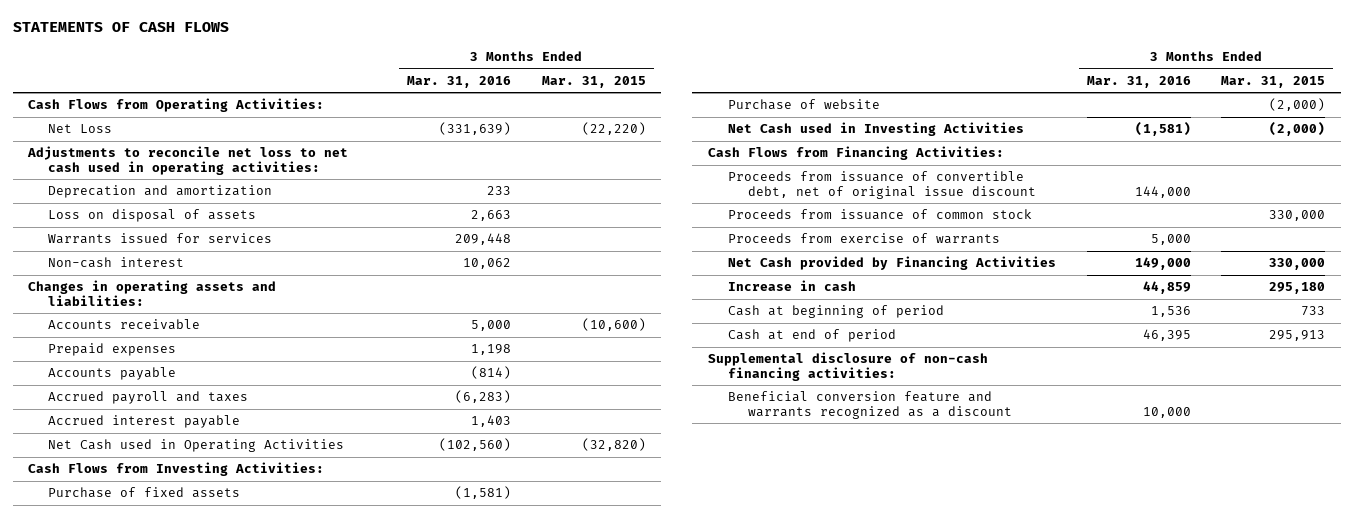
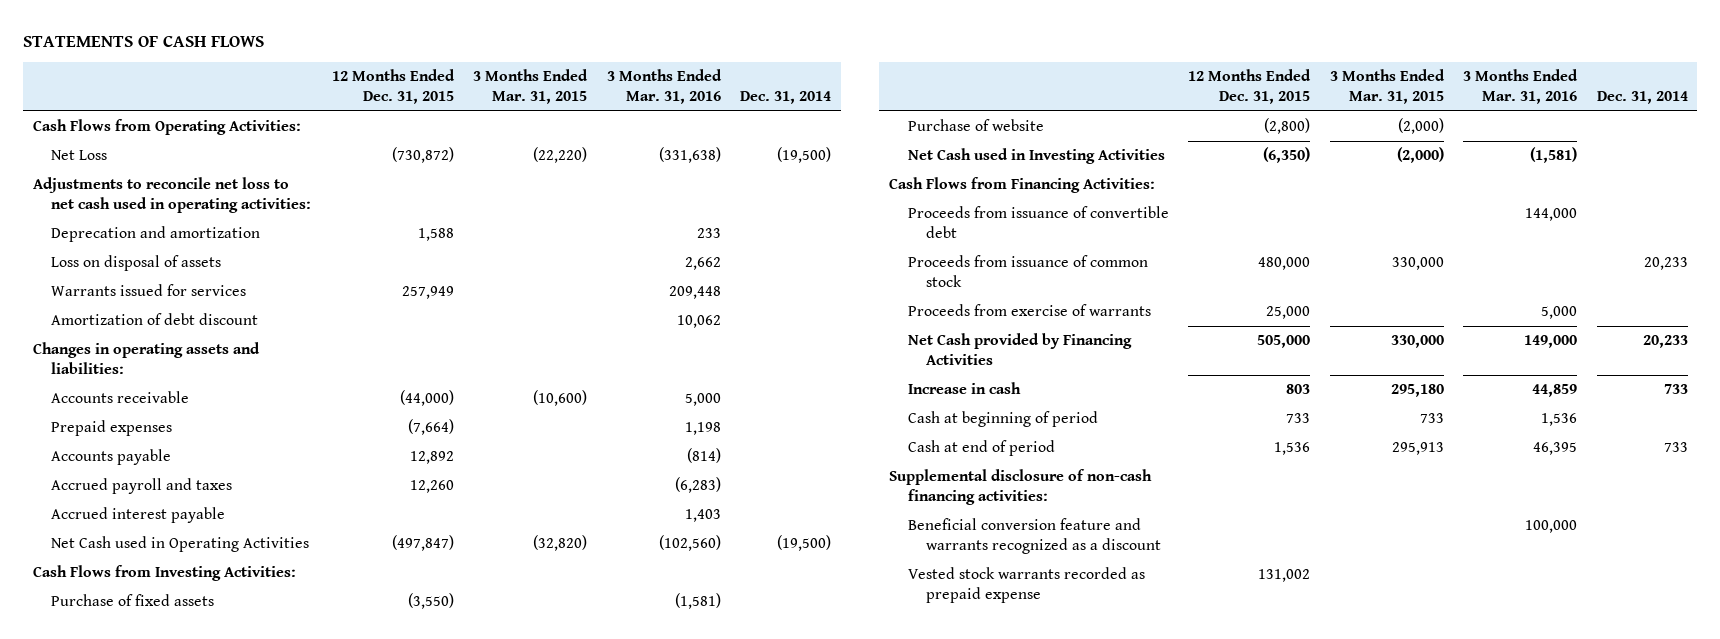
- | 3 Months Ended Mar. 31, 2016 | 3 Months Ended Mar. 31, 2015
+ | 12 Months Ended Dec. 31, 2015 | 3 Months Ended Mar. 31, 2015 | 3 Months Ended Mar. 31, 2016 | Dec. 31, 2014
- Net Loss | (331,639) | (22,220)
+ Net Loss | (730,872) | (22,220) | (331,638) | (19,500)
- Loss on disposal of assets | 2,663 |
+ Loss on disposal of assets | | | 2,662 |
- Non-cash interest | 10,062 |
+ Amortization of debt discount | | | 10,062 |
- Proceeds from issuance of convertible debt, net of original issue discount | 144,000 |
+ Proceeds from issuance of convertible debt | | | 144,000 |
- Beneficial conversion feature and warrants recognized as a discount | 10,000 |
+ Beneficial conversion feature and warrants recognized as a discount | | | 100,000 |
+ Vested stock warrants recorded as prepaid expense | 131,002 | | |

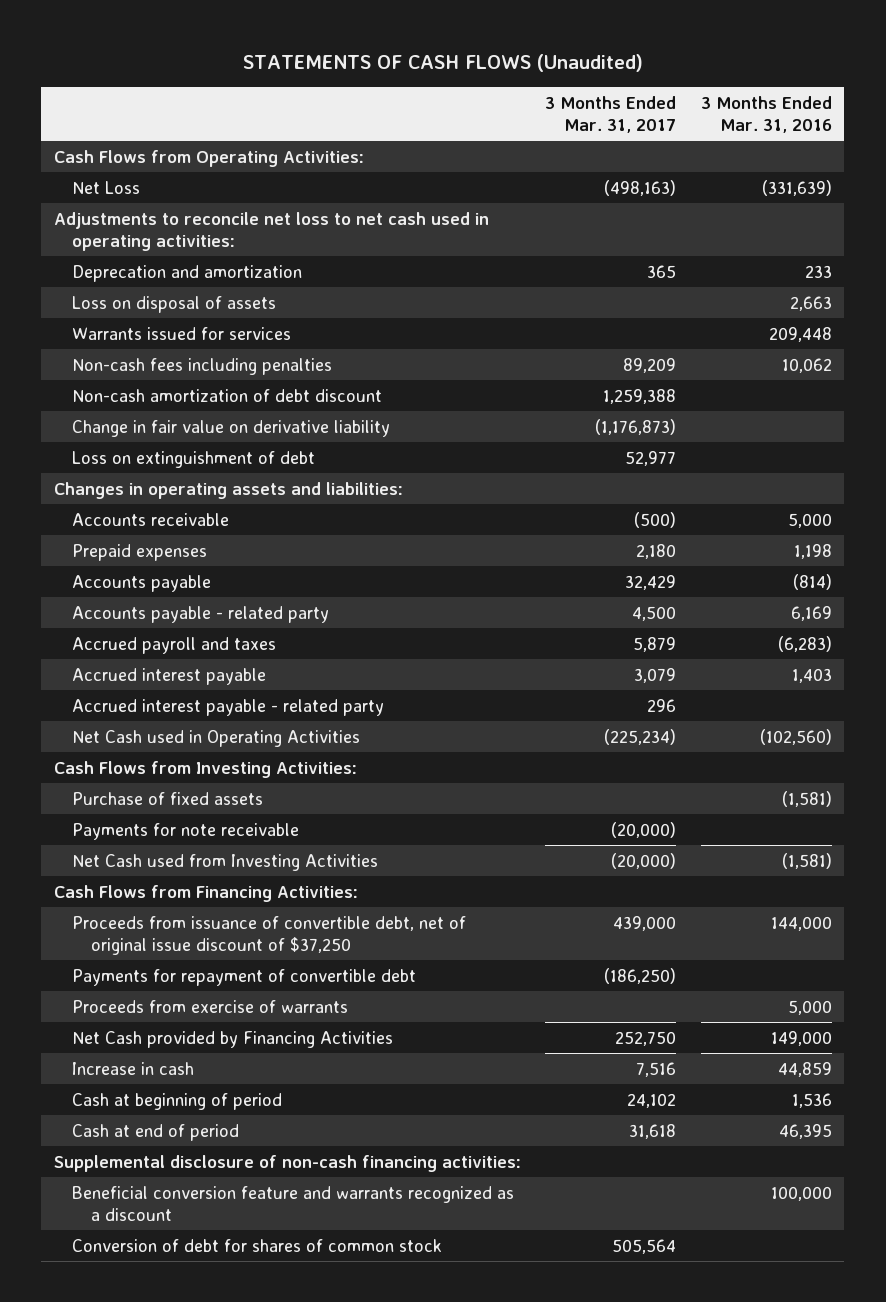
- STATEMENTS OF CASH FLOWS
+ STATEMENTS OF CASH FLOWS (Unaudited)
- | 12 Months Ended Dec. 31, 2015 | 3 Months Ended Mar. 31, 2015 | 3 Months Ended Mar. 31, 2016 | Dec. 31, 2014
+ | 3 Months Ended Mar. 31, 2017 | 3 Months Ended Mar. 31, 2016
- Net Loss | (730,872) | (22,220) | (331,638) | (19,500)
+ Net Loss | (498,163) | (331,639)
- Loss on disposal of assets | | | 2,662 |
+ Loss on disposal of assets | | 2,663
- Amortization of debt discount | | | 10,062 |
+ Non-cash fees including penalties | 89,209 | 10,062
+ Non-cash amortization of debt discount | 1,259,388 |
+ Change in fair value on derivative liability | (1,176,873) |
+ Loss on extinguishment of debt | 52,977 |
+ Accounts payable - related party | 4,500 | 6,169
+ Accrued interest payable - related party | 296 |
- Purchase of website | (2,800) | (2,000) | |
- Net Cash used in Investing Activities | (6,350) | (2,000) | (1,581) |
+ Payments for note receivable | (20,000) |
+ Net Cash used from Investing Activities | (20,000) | (1,581)
- Proceeds from issuance of convertible debt | | | 144,000 |
- Proceeds from issuance of common stock | 480,000 | 330,000 | | 20,233
+ Proceeds from issuance of convertible debt, net of original issue discount of $37,250 | 439,000 | 144,000
+ Payments for repayment of convertible debt | (186,250) |
- Vested stock warrants recorded as prepaid expense | 131,002 | | |
+ Conversion of debt for shares of common stock | 505,564 |

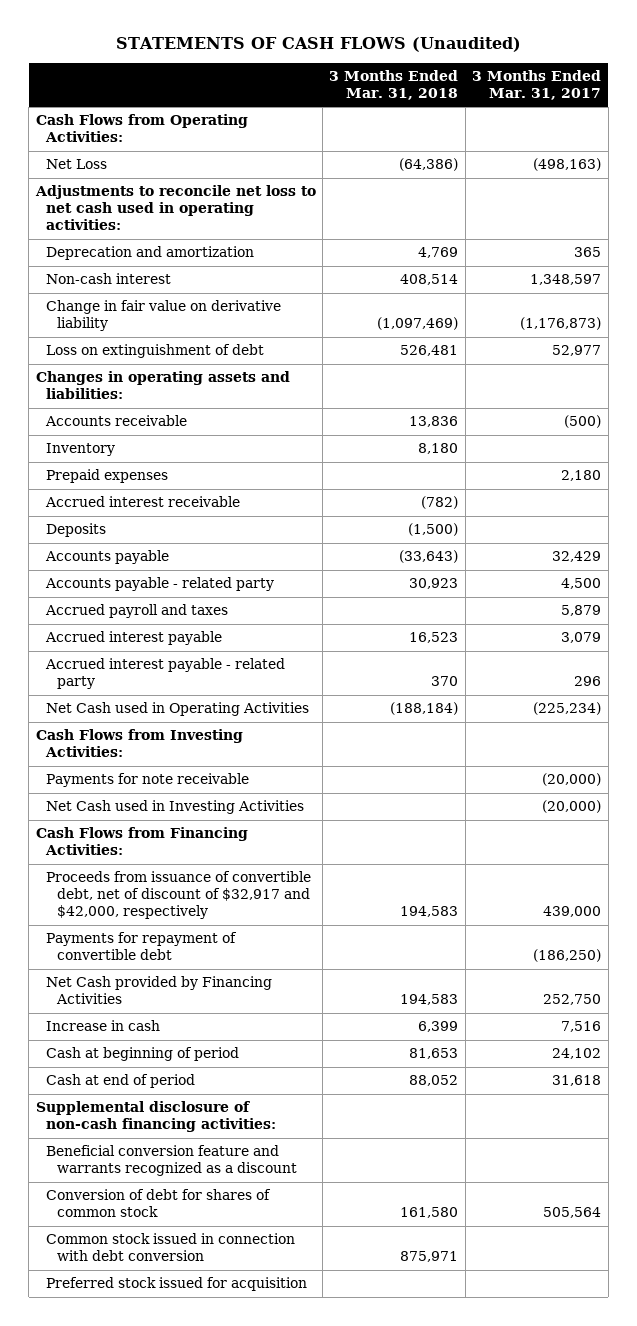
- | 3 Months Ended Mar. 31, 2017 | 3 Months Ended Mar. 31, 2016
+ | 3 Months Ended Mar. 31, 2018 | 3 Months Ended Mar. 31, 2017
- Loss on disposal of assets | | 2,663
- Warrants issued for services | | 209,448
- Non-cash fees including penalties | 89,209 | 10,062
- Non-cash amortization of debt discount | 1,259,388 |
+ Non-cash interest | 408,514 | 1,348,597
+ Inventory | 8,180 |
+ Accrued interest receivable | (782) |
+ Deposits | (1,500) |
- Purchase of fixed assets | | (1,581)
- Net Cash used from Investing Activities | (20,000) | (1,581)
+ Net Cash used in Investing Activities | | (20,000)
- Proceeds from issuance of convertible debt, net of original issue discount of $37,250 | 439,000 | 144,000
+ Proceeds from issuance of convertible debt, net of discount of $32,917 and $42,000, respectively | 194,583 | 439,000
- Proceeds from exercise of warrants | | 5,000
+ Common stock issued in connection with debt conversion | 875,971 |
+ Preferred stock issued for acquisition

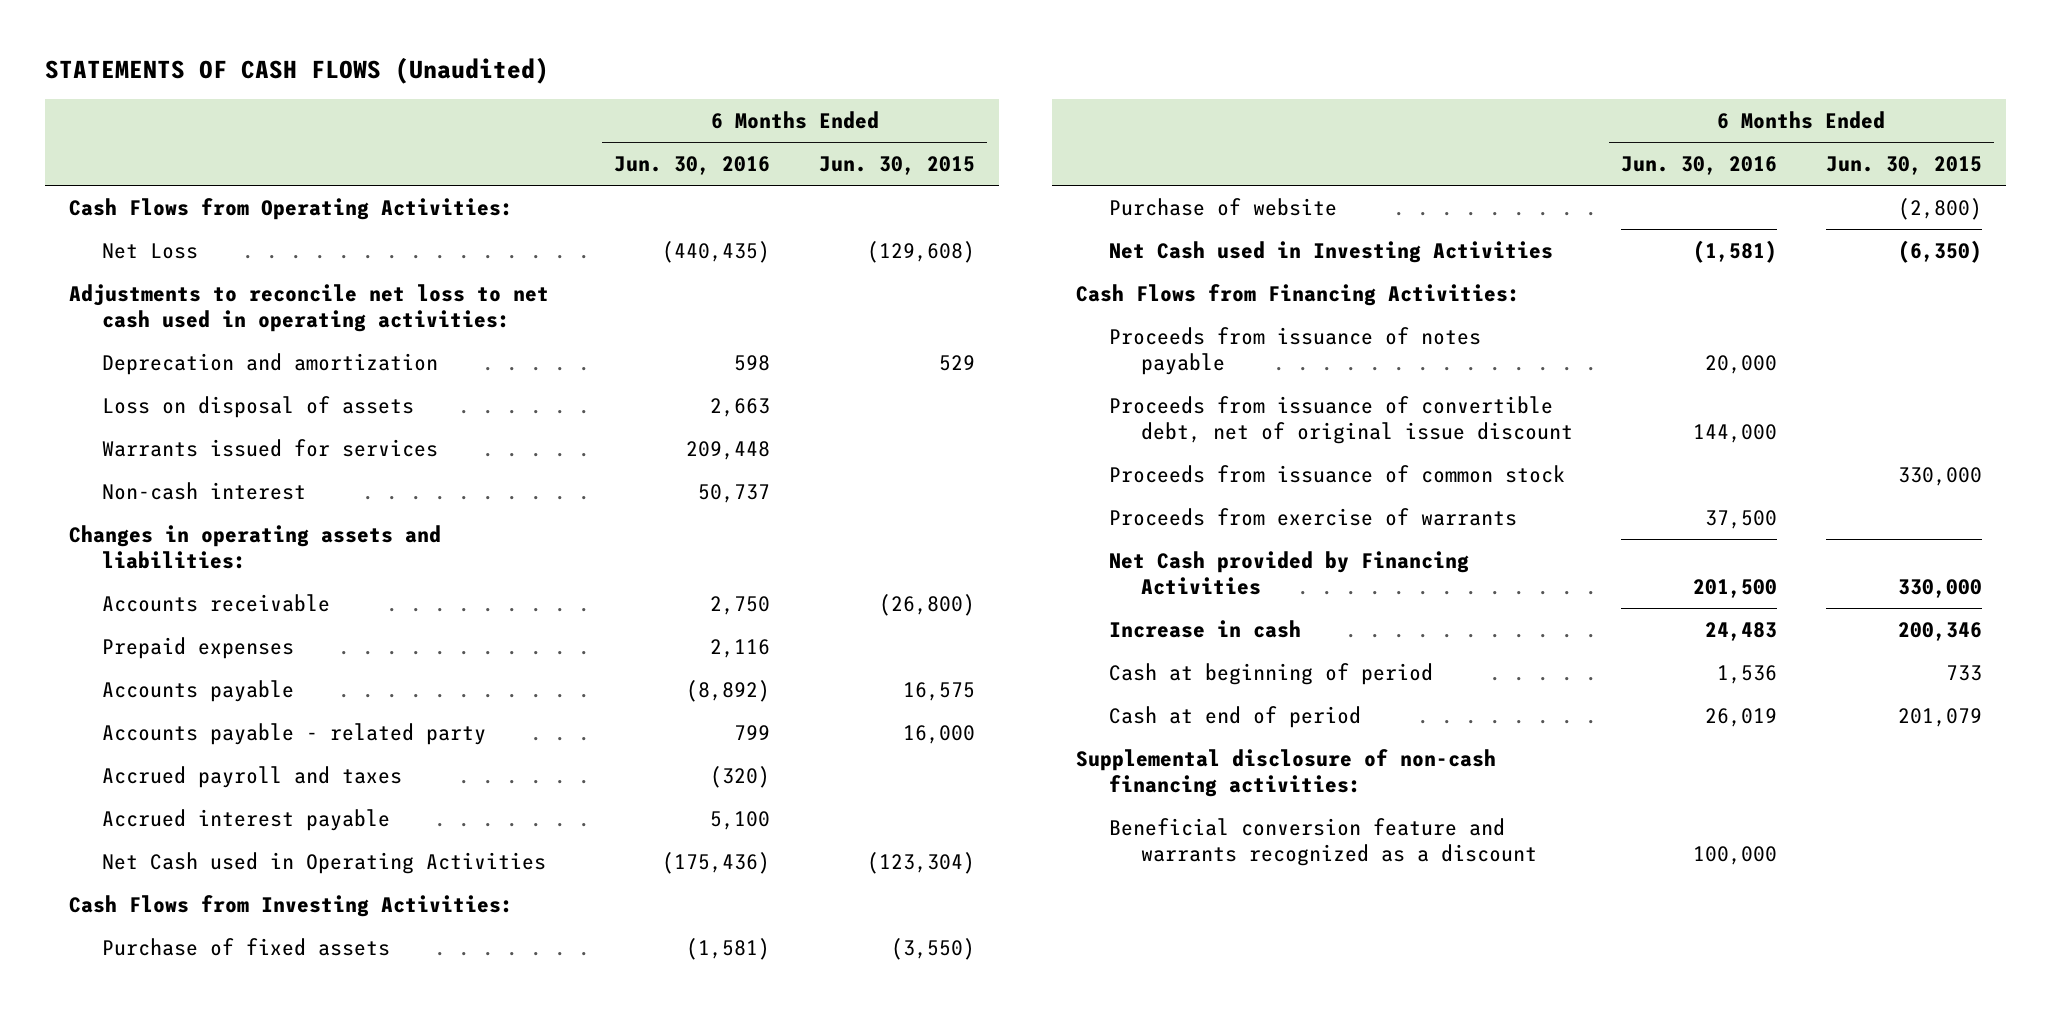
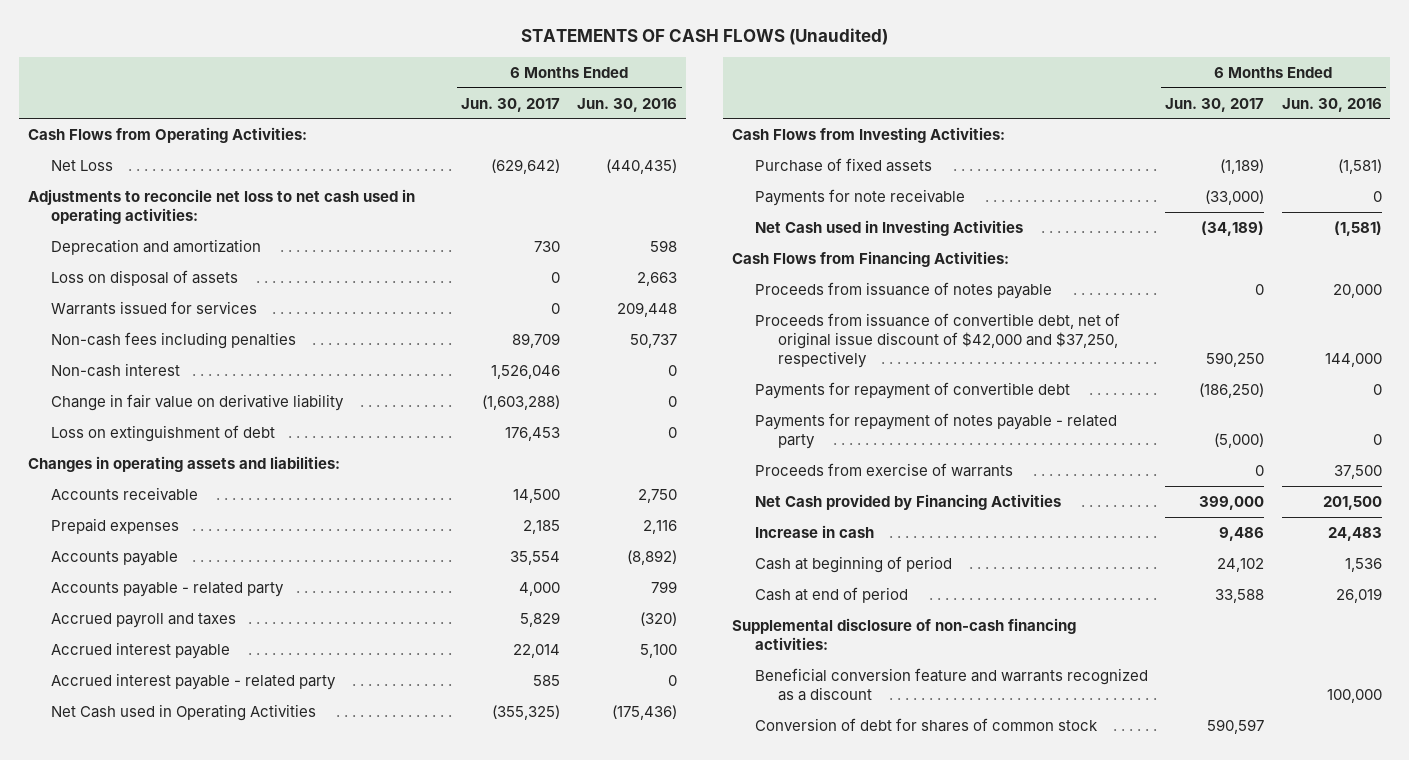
- | 6 Months Ended Jun. 30, 2016 | 6 Months Ended Jun. 30, 2015
+ | 6 Months Ended Jun. 30, 2017 | 6 Months Ended Jun. 30, 2016
- Non-cash interest | 50,737 |
+ Non-cash fees including penalties | 89,709 | 50,737
+ Non-cash interest | 1,526,046 | 0
+ Change in fair value on derivative liability | (1,603,288) | 0
+ Loss on extinguishment of debt | 176,453 | 0
+ Accrued interest payable - related party | 585 | 0
- Purchase of website | | (2,800)
+ Payments for note receivable | (33,000) | 0
- Proceeds from issuance of convertible debt, net of original issue discount | 144,000 |
- Proceeds from issuance of common stock | | 330,000
+ Proceeds from issuance of convertible debt, net of original issue discount of $42,000 and $37,250, respectively | 590,250 | 144,000
+ Payments for repayment of convertible debt | (186,250) | 0
+ Payments for repayment of notes payable - related party | (5,000) | 0
+ Conversion of debt for shares of common stock | 590,597 |

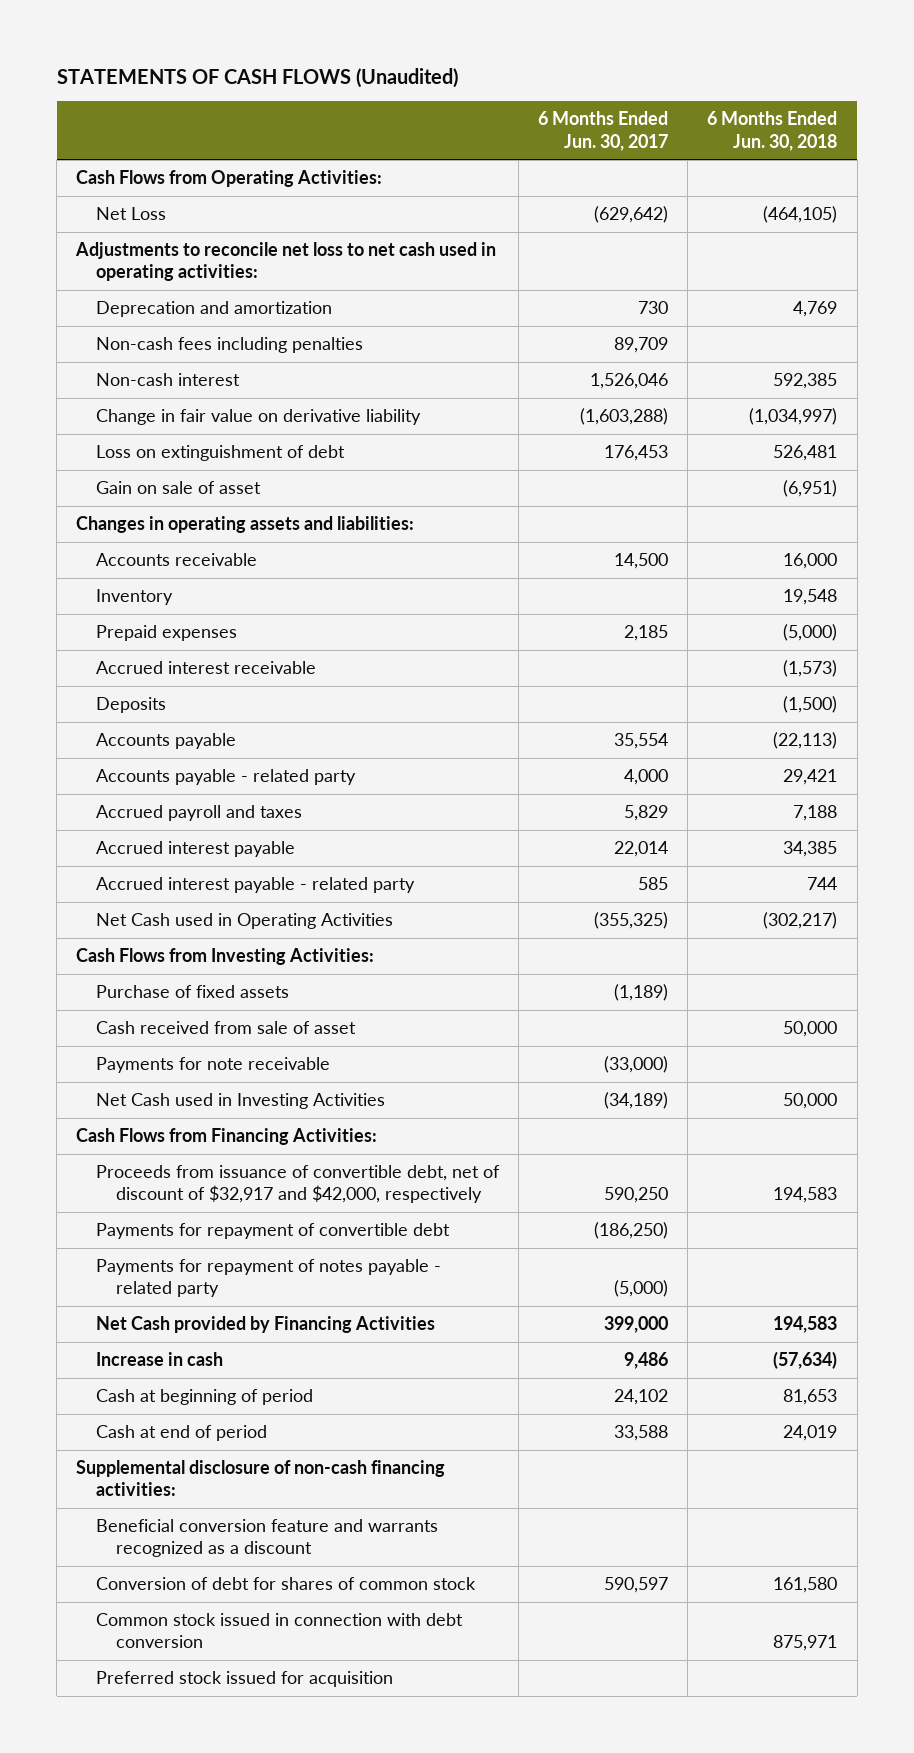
- | 6 Months Ended Jun. 30, 2017 | 6 Months Ended Jun. 30, 2016
+ | 6 Months Ended Jun. 30, 2017 | 6 Months Ended Jun. 30, 2018
- Loss on disposal of assets | 0 | 2,663
- Warrants issued for services | 0 | 209,448
+ Gain on sale of asset | | (6,951)
+ Inventory | | 19,548
+ Accrued interest receivable | | (1,573)
+ Deposits | | (1,500)
+ Cash received from sale of asset | | 50,000
- Proceeds from issuance of notes payable | 0 | 20,000
- Proceeds from issuance of convertible debt, net of original issue discount of $42,000 and $37,250, respectively | 590,250 | 144,000
+ Proceeds from issuance of convertible debt, net of discount of $32,917 and $42,000, respectively | 590,250 | 194,583
- Proceeds from exercise of warrants | 0 | 37,500
+ Common stock issued in connection with debt conversion | | 875,971
+ Preferred stock issued for acquisition

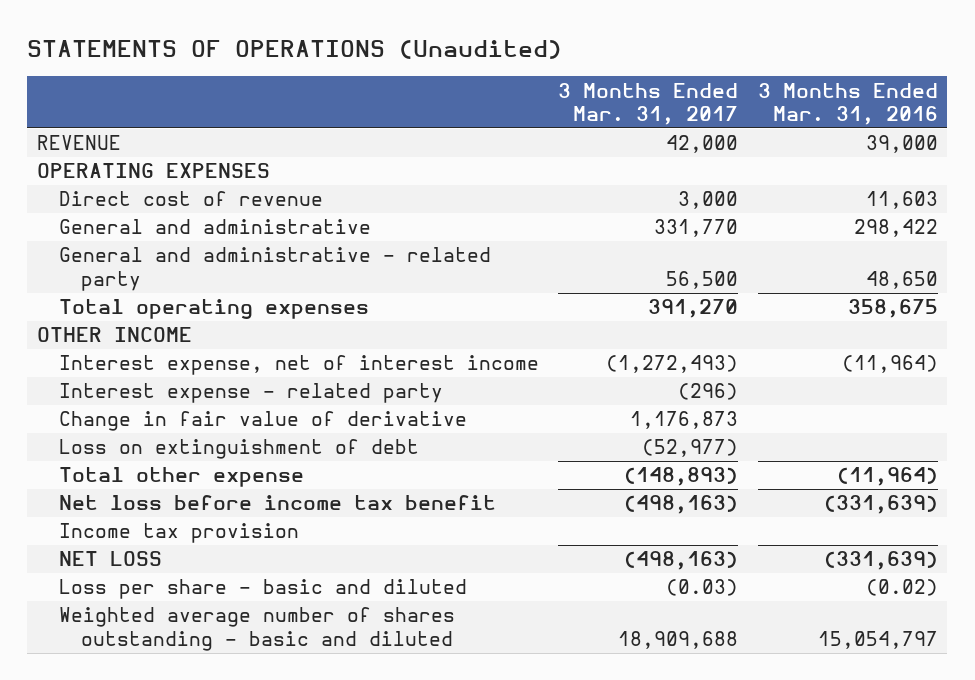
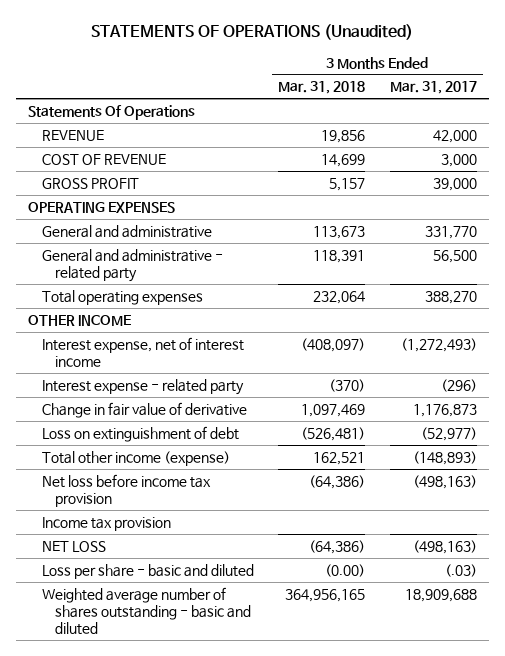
- | 3 Months Ended Mar. 31, 2017 | 3 Months Ended Mar. 31, 2016
+ | 3 Months Ended Mar. 31, 2018 | 3 Months Ended Mar. 31, 2017
+ Statements Of Operations
+ COST OF REVENUE | 14,699 | 3,000
+ GROSS PROFIT | 5,157 | 39,000
- Direct cost of revenue | 3,000 | 11,603
- Total operating expenses | 391,270 | 358,675
+ Total operating expenses | 232,064 | 388,270
- Total other expense | (148,893) | (11,964)
- Net loss before income tax benefit | (498,163) | (331,639)
+ Total other income (expense) | 162,521 | (148,893)
+ Net loss before income tax provision | (64,386) | (498,163)
- Loss per share - basic and diluted | (0.03) | (0.02)
+ Loss per share - basic and diluted | (0.00) | (.03)

